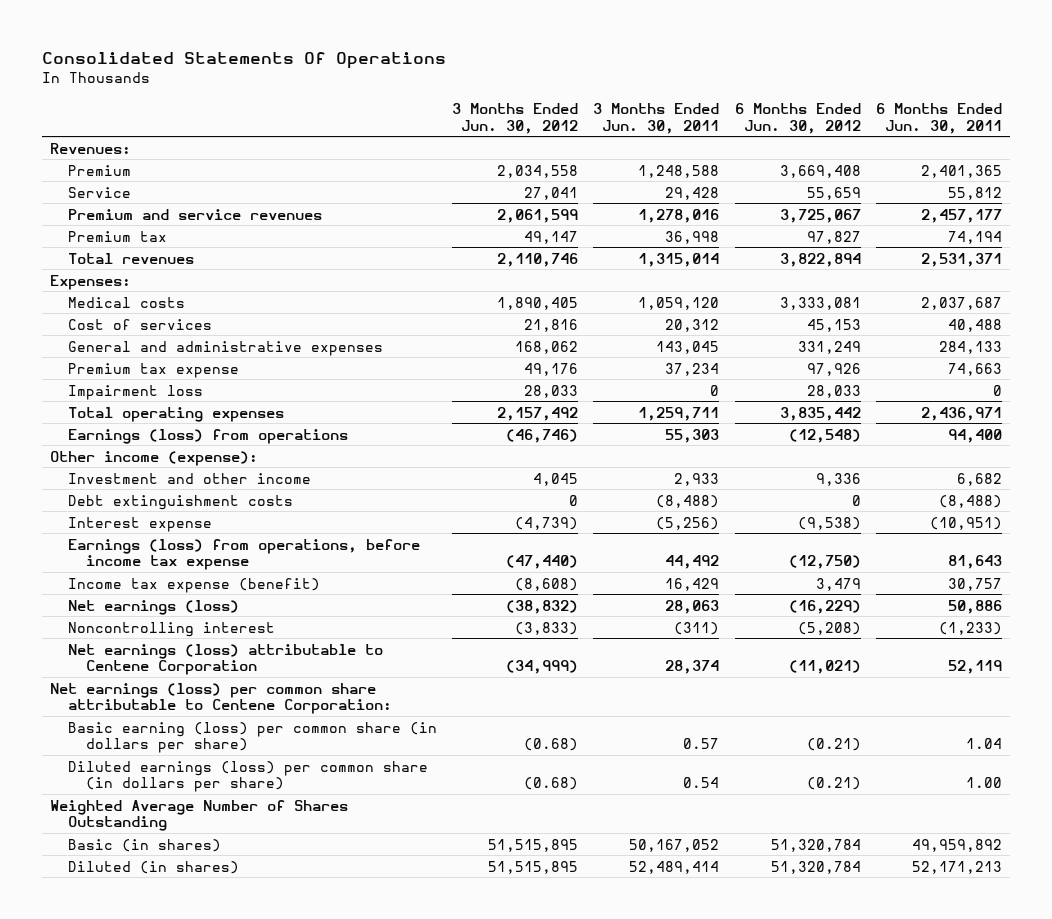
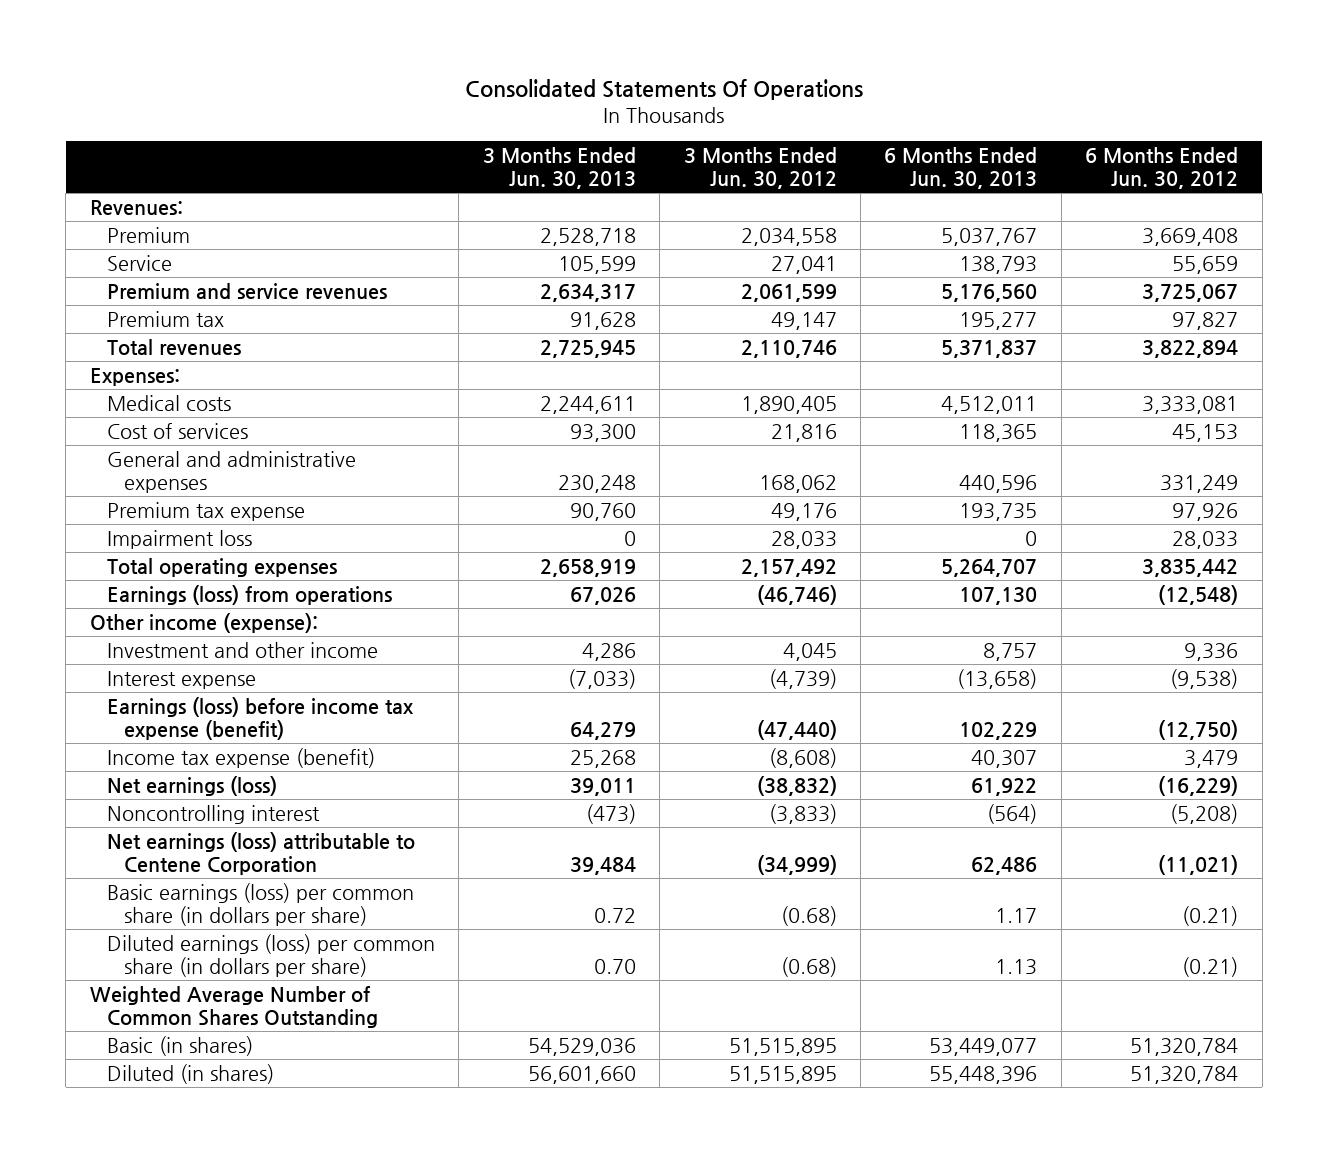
- | 3 Months Ended Jun. 30, 2012 | 3 Months Ended Jun. 30, 2011 | 6 Months Ended Jun. 30, 2012 | 6 Months Ended Jun. 30, 2011
+ | 3 Months Ended Jun. 30, 2013 | 3 Months Ended Jun. 30, 2012 | 6 Months Ended Jun. 30, 2013 | 6 Months Ended Jun. 30, 2012
- Debt extinguishment costs | 0 | (8,488) | 0 | (8,488)
- Earnings (loss) from operations, before income tax expense | (47,440) | 44,492 | (12,750) | 81,643
+ Earnings (loss) before income tax expense (benefit) | 64,279 | (47,440) | 102,229 | (12,750)
- Net earnings (loss) per common share attributable to Centene Corporation:
- Basic earning (loss) per common share (in dollars per share) | (0.68) | 0.57 | (0.21) | 1.04
+ Basic earnings (loss) per common share (in dollars per share) | 0.72 | (0.68) | 1.17 | (0.21)
- Weighted Average Number of Shares Outstanding
+ Weighted Average Number of Common Shares Outstanding

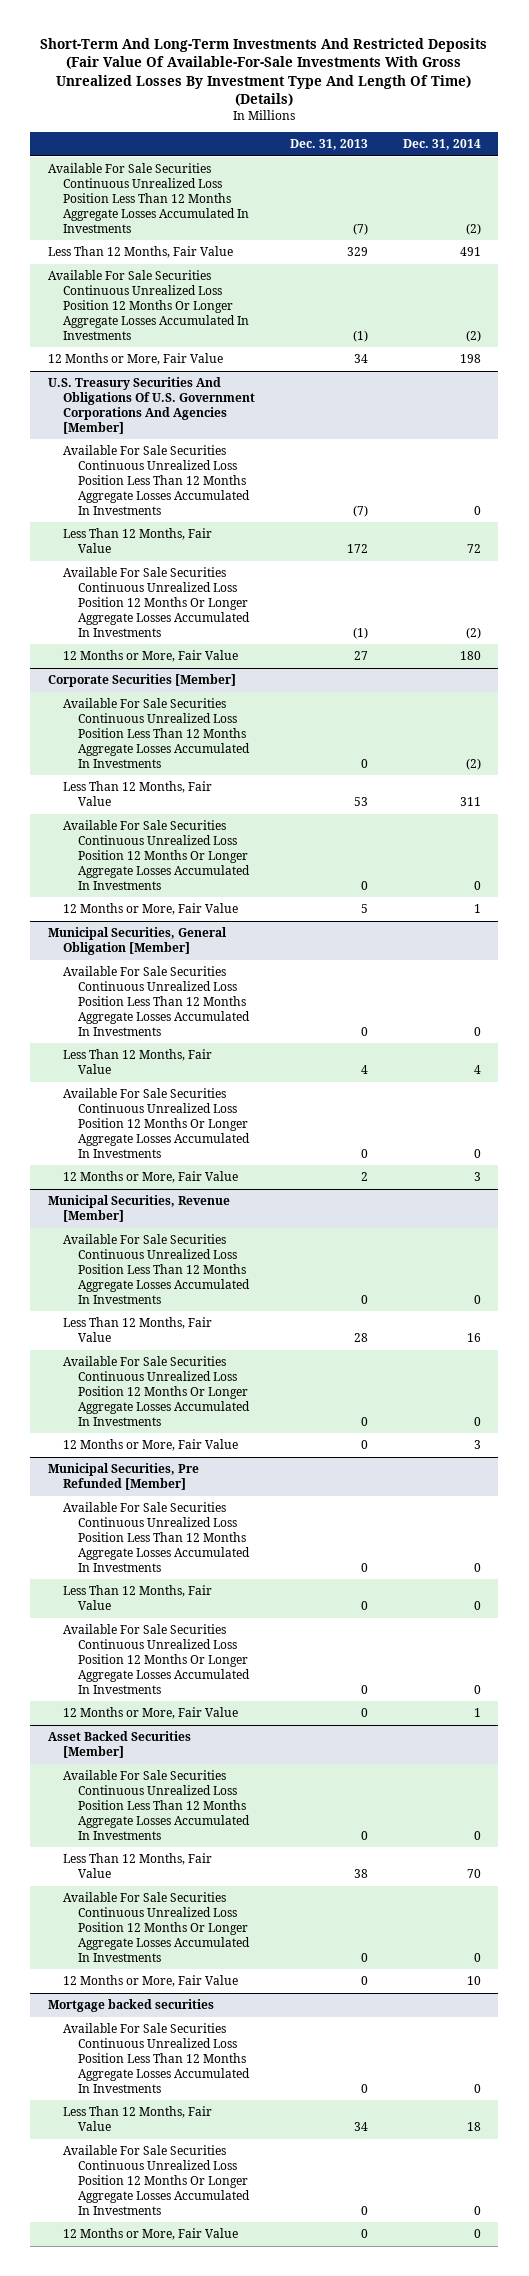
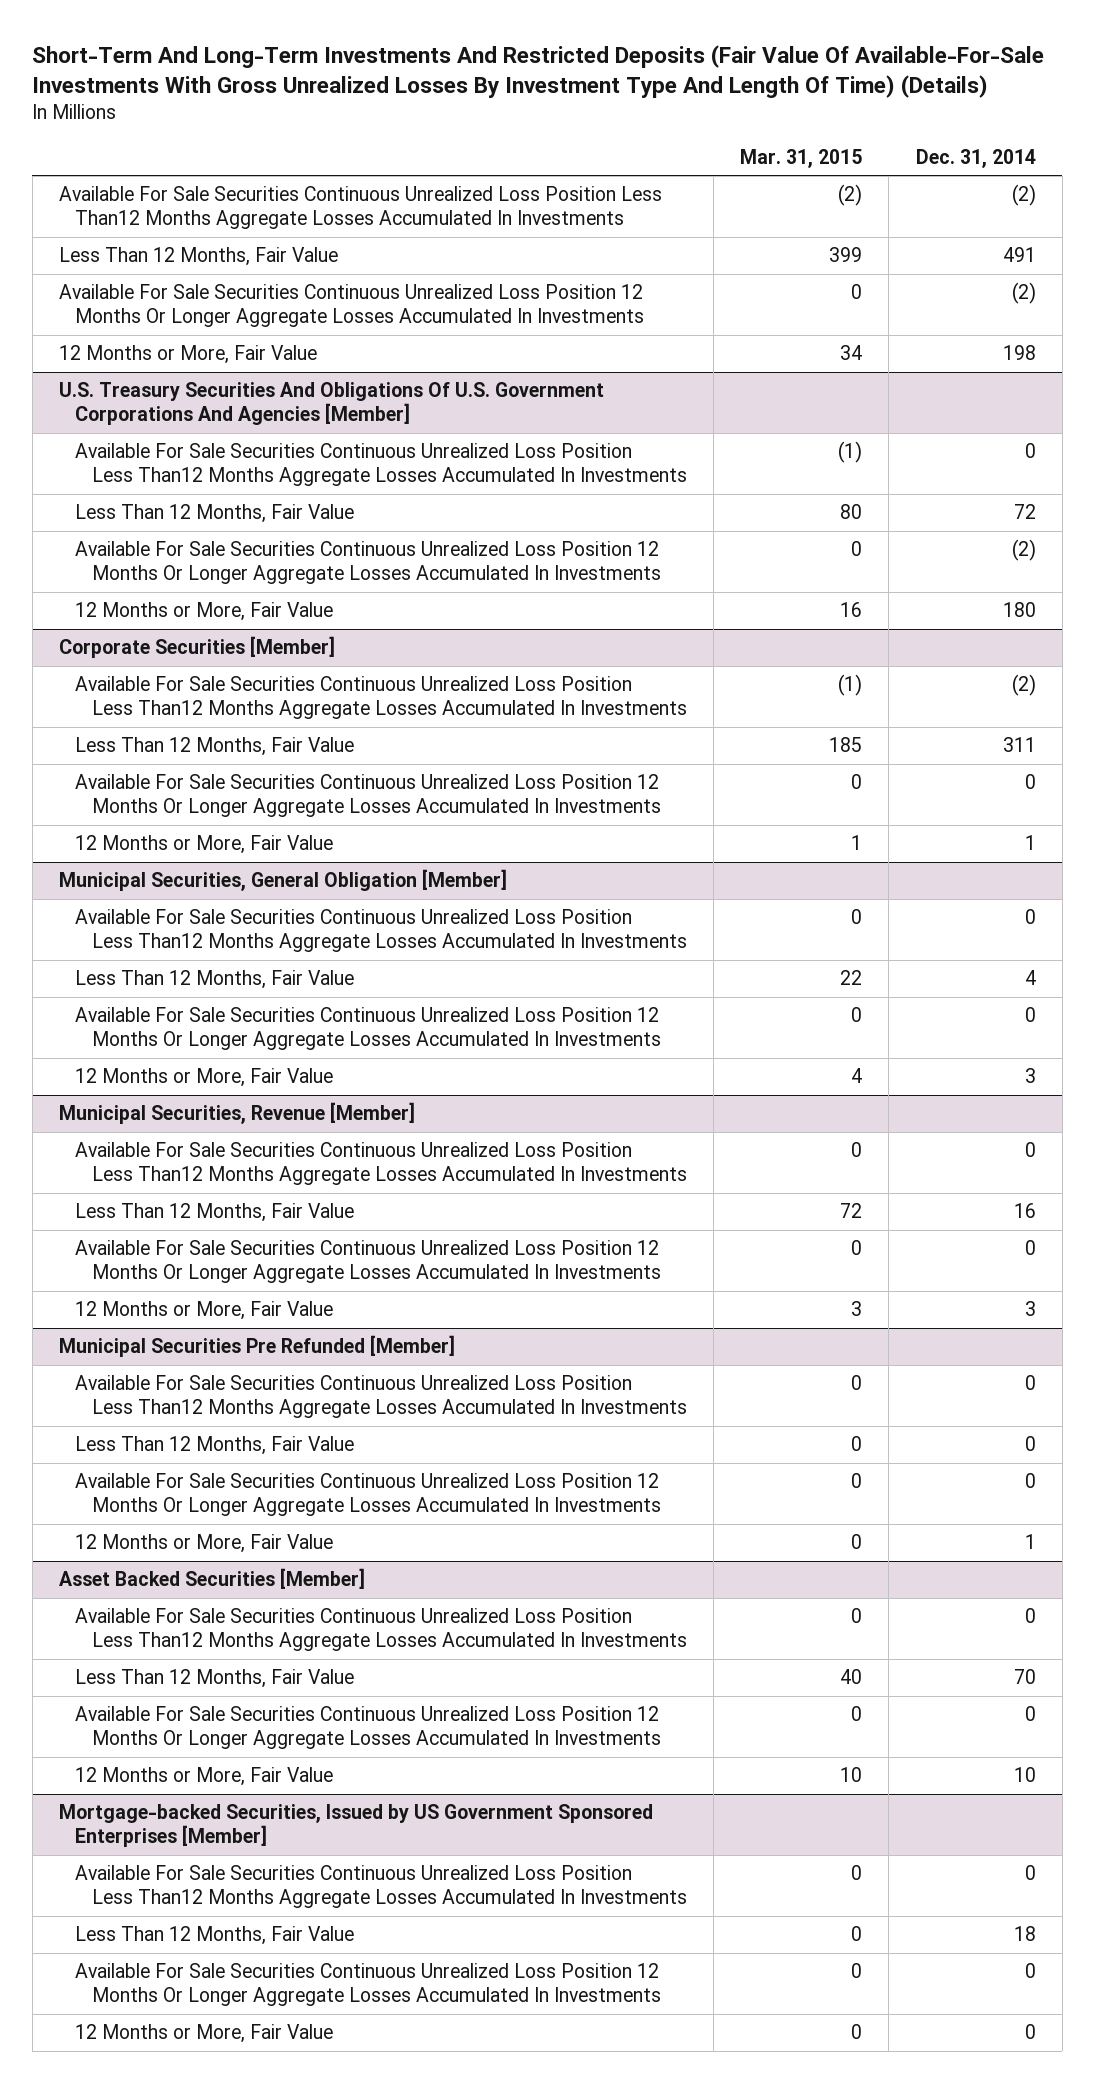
- | Dec. 31, 2013 | Dec. 31, 2014
+ | Mar. 31, 2015 | Dec. 31, 2014
- Available For Sale Securities Continuous Unrealized Loss Position Less Than 12 Months Aggregate Losses Accumulated In Investments | (7) | (2)
+ Available For Sale Securities Continuous Unrealized Loss Position Less Than12 Months Aggregate Losses Accumulated In Investments | (2) | (2)
@ U.S. Treasury Securities And Obligations Of U.S. Government Corporations And Agencies [Member]
- Available For Sale Securities Continuous Unrealized Loss Position Less Than 12 Months Aggregate Losses Accumulated In Investments | (7) | 0
+ Available For Sale Securities Continuous Unrealized Loss Position Less Than12 Months Aggregate Losses Accumulated In Investments | (1) | 0
@ Corporate Securities [Member]
- Available For Sale Securities Continuous Unrealized Loss Position Less Than 12 Months Aggregate Losses Accumulated In Investments | 0 | (2)
+ Available For Sale Securities Continuous Unrealized Loss Position Less Than12 Months Aggregate Losses Accumulated In Investments | (1) | (2)
@ Municipal Securities, General Obligation [Member]
- Available For Sale Securities Continuous Unrealized Loss Position Less Than 12 Months Aggregate Losses Accumulated In Investments | 0 | 0
+ Available For Sale Securities Continuous Unrealized Loss Position Less Than12 Months Aggregate Losses Accumulated In Investments | 0 | 0
@ Municipal Securities, Revenue [Member]
- Available For Sale Securities Continuous Unrealized Loss Position Less Than 12 Months Aggregate Losses Accumulated In Investments | 0 | 0
+ Available For Sale Securities Continuous Unrealized Loss Position Less Than12 Months Aggregate Losses Accumulated In Investments | 0 | 0
- Municipal Securities, Pre Refunded [Member]
- Available For Sale Securities Continuous Unrealized Loss Position Less Than 12 Months Aggregate Losses Accumulated In Investments | 0 | 0
+ Municipal Securities Pre Refunded [Member]
+ Available For Sale Securities Continuous Unrealized Loss Position Less Than12 Months Aggregate Losses Accumulated In Investments | 0 | 0
@ Asset Backed Securities [Member]
- Available For Sale Securities Continuous Unrealized Loss Position Less Than 12 Months Aggregate Losses Accumulated In Investments | 0 | 0
+ Available For Sale Securities Continuous Unrealized Loss Position Less Than12 Months Aggregate Losses Accumulated In Investments | 0 | 0
- Mortgage backed securities
- Available For Sale Securities Continuous Unrealized Loss Position Less Than 12 Months Aggregate Losses Accumulated In Investments | 0 | 0
+ Mortgage-backed Securities, Issued by US Government Sponsored Enterprises [Member]
+ Available For Sale Securities Continuous Unrealized Loss Position Less Than12 Months Aggregate Losses Accumulated In Investments | 0 | 0

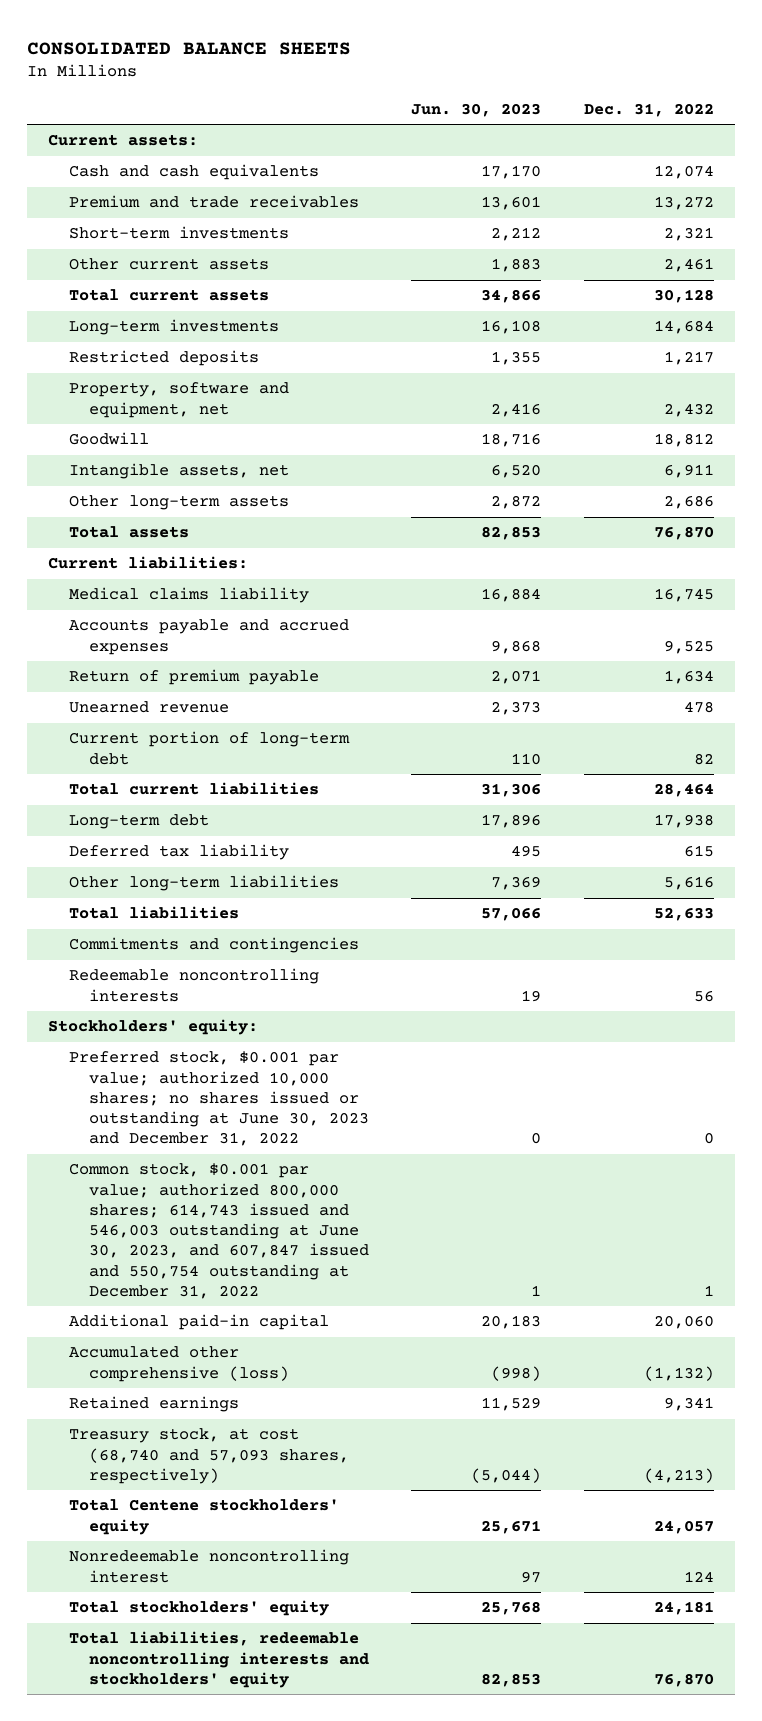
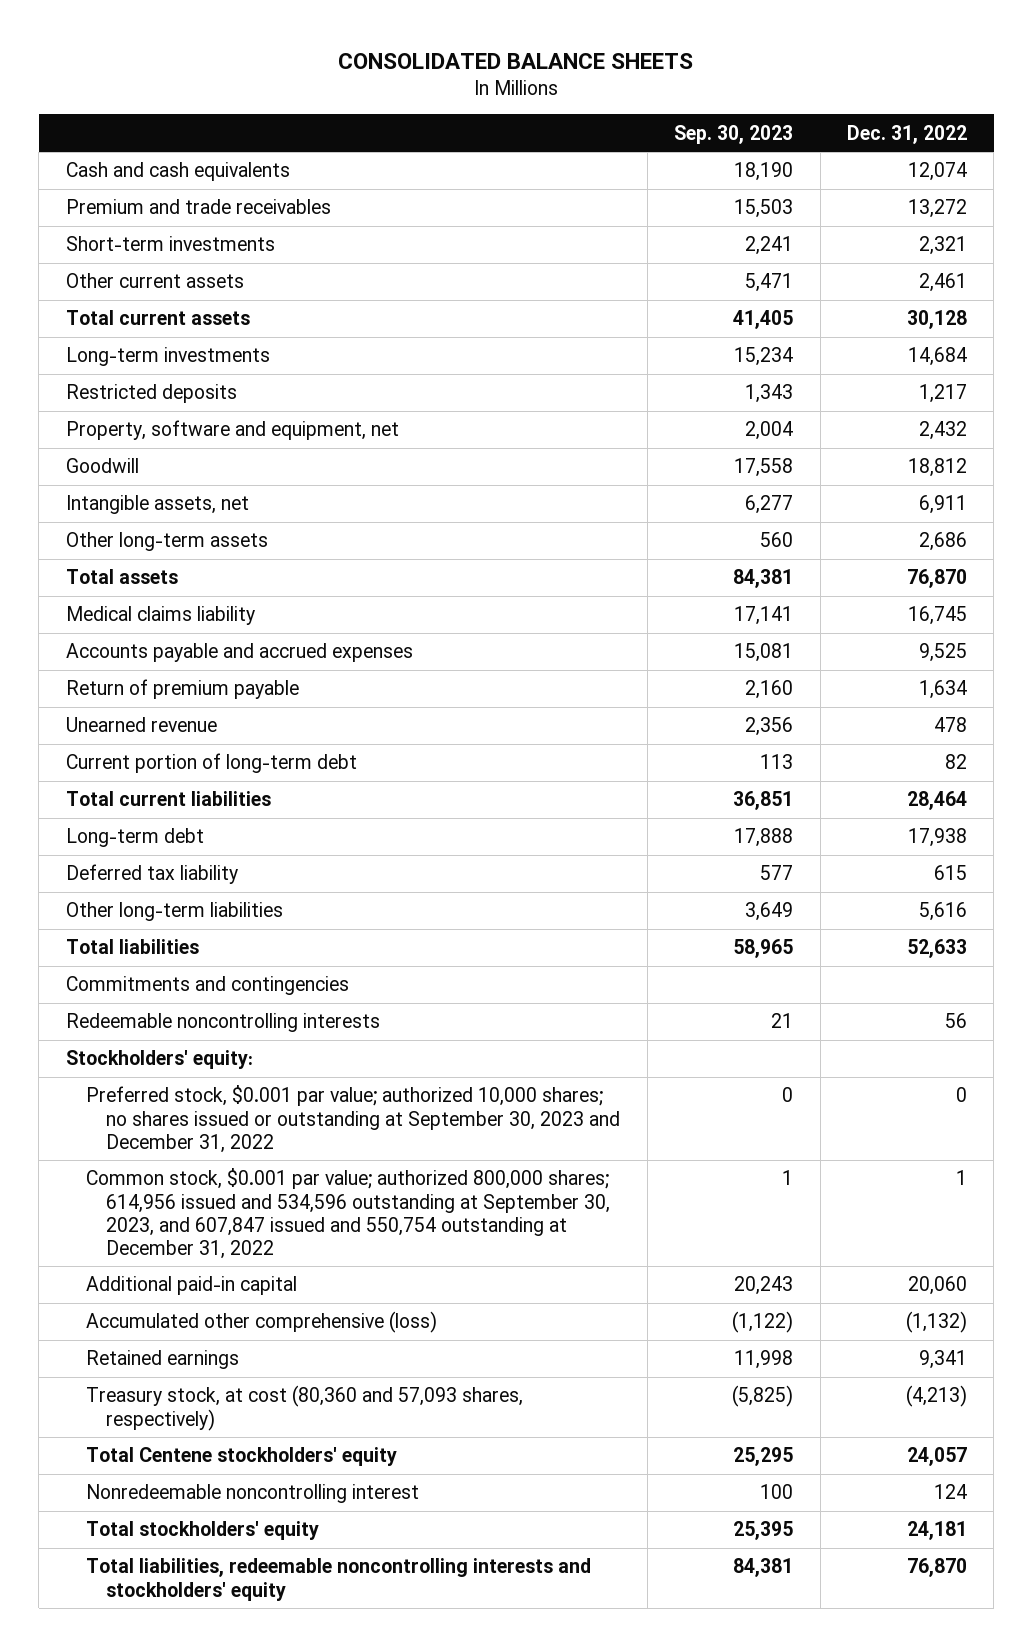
- | Jun. 30, 2023 | Dec. 31, 2022
+ | Sep. 30, 2023 | Dec. 31, 2022
- Current assets:
- Current liabilities:
- Preferred stock, $0.001 par value; authorized 10,000 shares; no shares issued or outstanding at June 30, 2023 and December 31, 2022 | 0 | 0
- Common stock, $0.001 par value; authorized 800,000 shares; 614,743 issued and 546,003 outstanding at June 30, 2023, and 607,847 issued and 550,754 outstanding at December 31, 2022 | 1 | 1
+ Preferred stock, $0.001 par value; authorized 10,000 shares; no shares issued or outstanding at September 30, 2023 and December 31, 2022 | 0 | 0
+ Common stock, $0.001 par value; authorized 800,000 shares; 614,956 issued and 534,596 outstanding at September 30, 2023, and 607,847 issued and 550,754 outstanding at December 31, 2022 | 1 | 1
- Treasury stock, at cost (68,740 and 57,093 shares, respectively) | (5,044) | (4,213)
+ Treasury stock, at cost (80,360 and 57,093 shares, respectively) | (5,825) | (4,213)

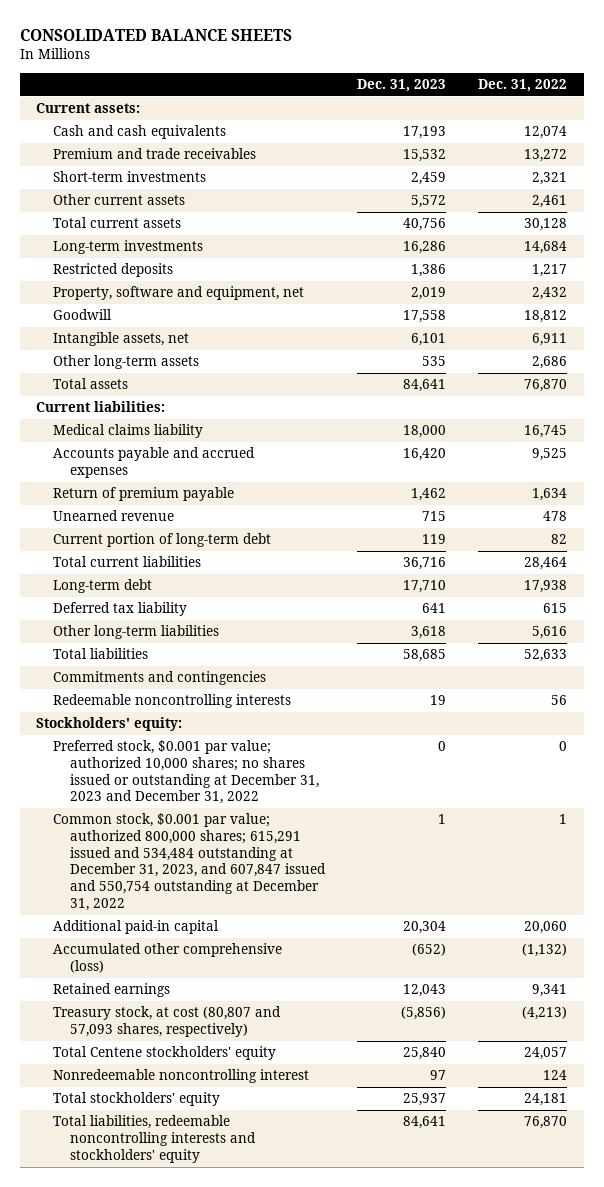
- | Sep. 30, 2023 | Dec. 31, 2022
+ | Dec. 31, 2023 | Dec. 31, 2022
+ Current assets:
+ Current liabilities:
- Preferred stock, $0.001 par value; authorized 10,000 shares; no shares issued or outstanding at September 30, 2023 and December 31, 2022 | 0 | 0
- Common stock, $0.001 par value; authorized 800,000 shares; 614,956 issued and 534,596 outstanding at September 30, 2023, and 607,847 issued and 550,754 outstanding at December 31, 2022 | 1 | 1
+ Preferred stock, $0.001 par value; authorized 10,000 shares; no shares issued or outstanding at December 31, 2023 and December 31, 2022 | 0 | 0
+ Common stock, $0.001 par value; authorized 800,000 shares; 615,291 issued and 534,484 outstanding at December 31, 2023, and 607,847 issued and 550,754 outstanding at December 31, 2022 | 1 | 1
- Treasury stock, at cost (80,360 and 57,093 shares, respectively) | (5,825) | (4,213)
+ Treasury stock, at cost (80,807 and 57,093 shares, respectively) | (5,856) | (4,213)

